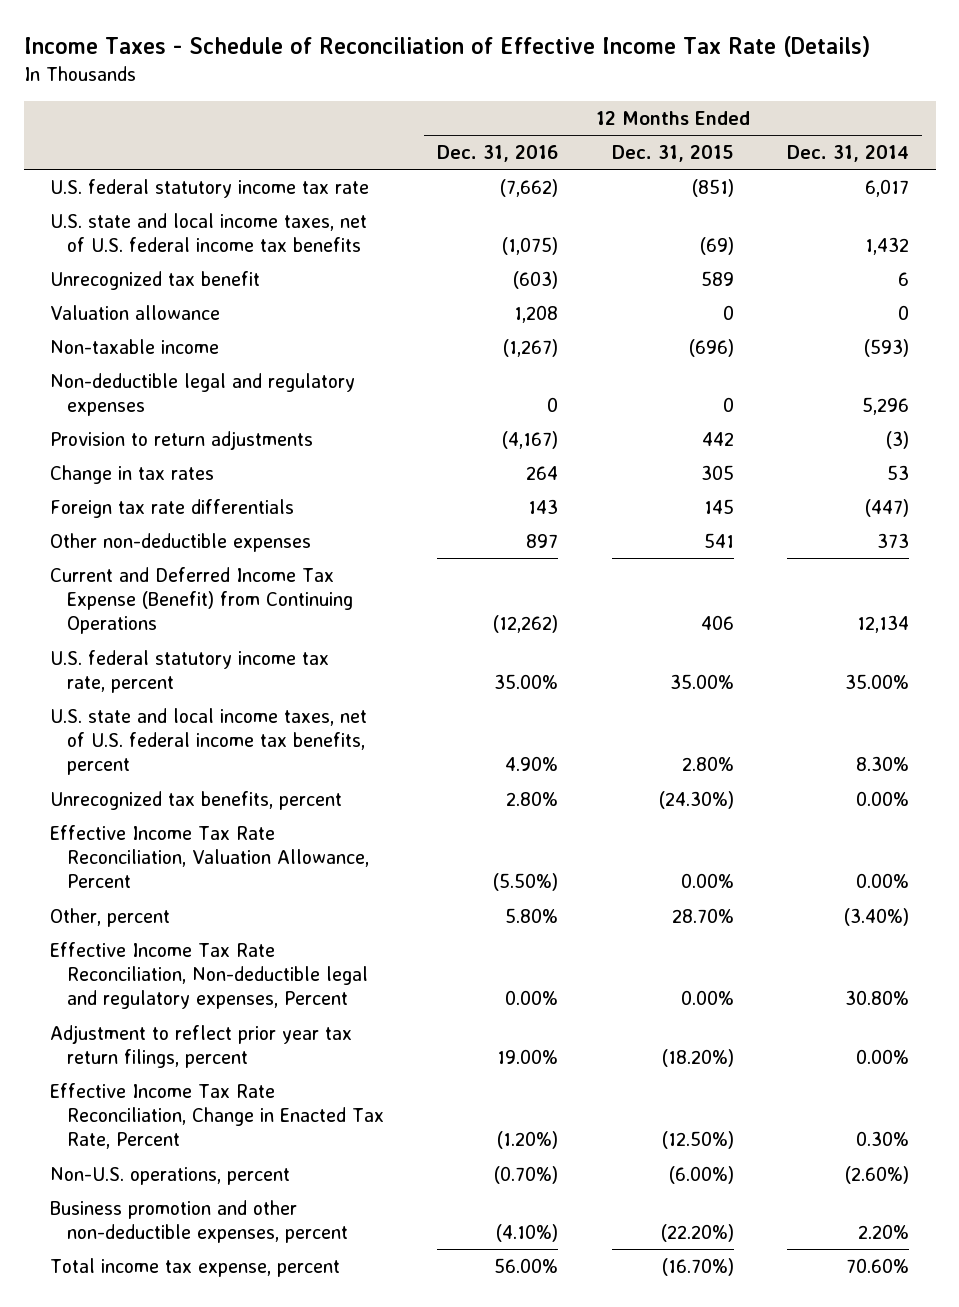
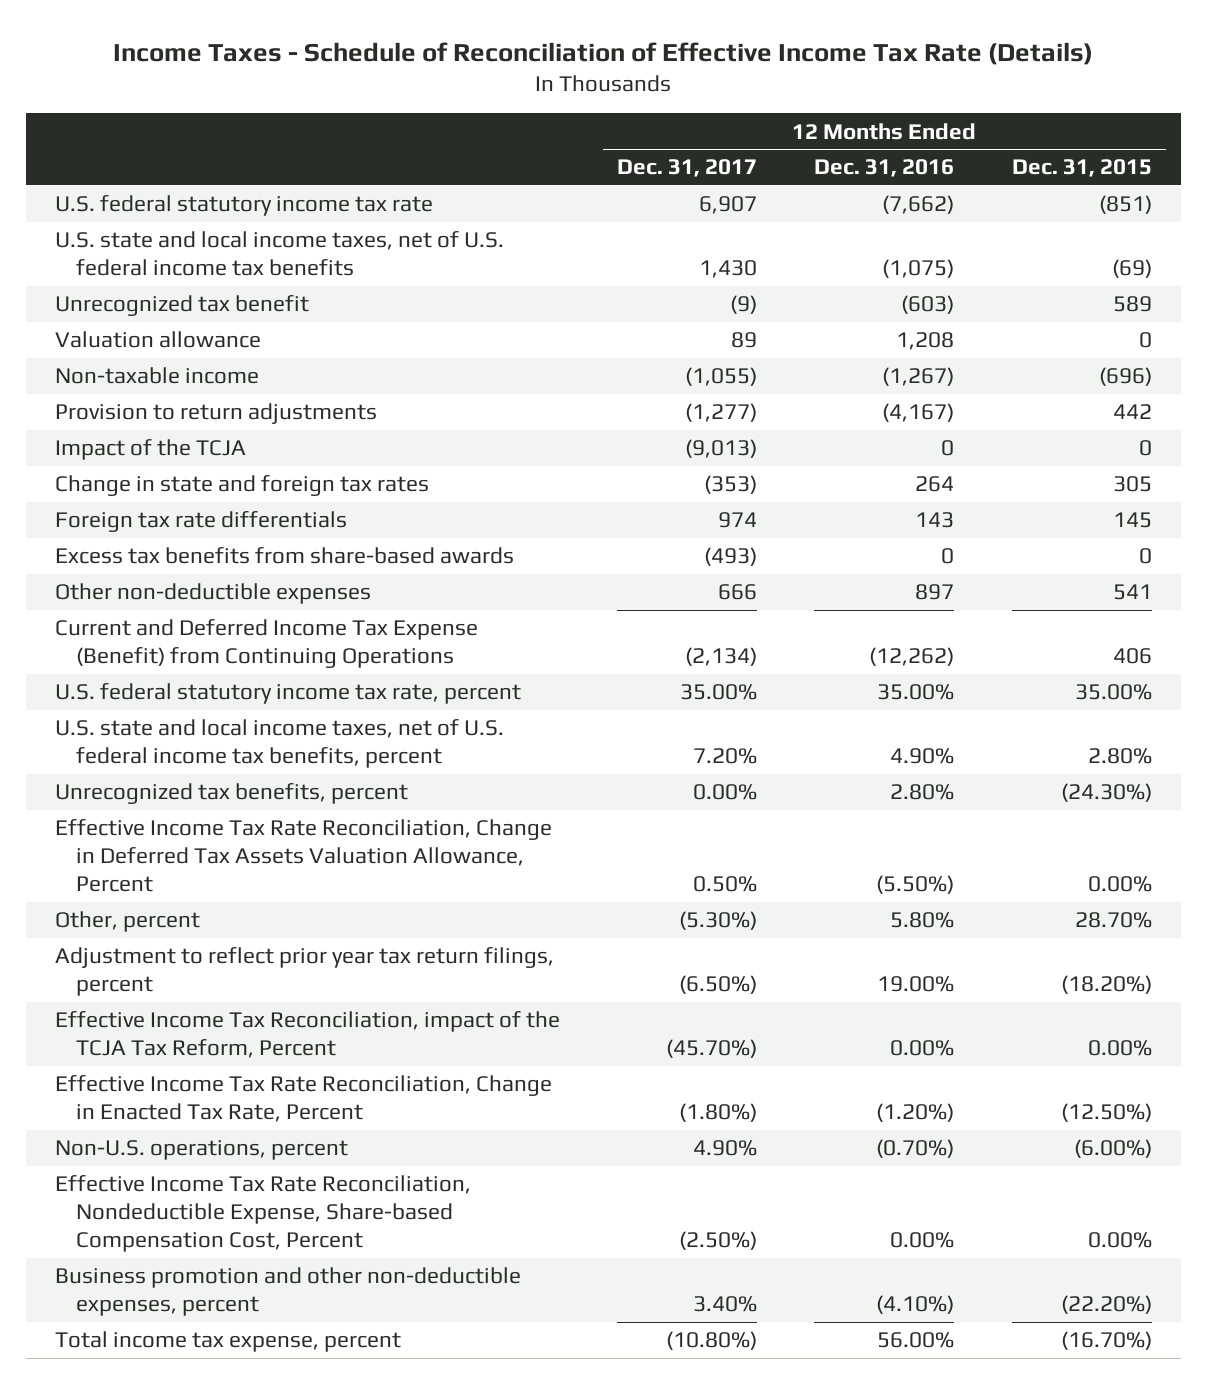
- | 12 Months Ended Dec. 31, 2016 | 12 Months Ended Dec. 31, 2015 | 12 Months Ended Dec. 31, 2014
+ | 12 Months Ended Dec. 31, 2017 | 12 Months Ended Dec. 31, 2016 | 12 Months Ended Dec. 31, 2015
- Non-deductible legal and regulatory expenses | 0 | 0 | 5,296
- Change in tax rates | 264 | 305 | 53
+ Impact of the TCJA | (9,013) | 0 | 0
+ Change in state and foreign tax rates | (353) | 264 | 305
+ Excess tax benefits from share-based awards | (493) | 0 | 0
- Effective Income Tax Rate Reconciliation, Valuation Allowance, Percent | (5.50%) | 0.00% | 0.00%
+ Effective Income Tax Rate Reconciliation, Change in Deferred Tax Assets Valuation Allowance, Percent | 0.50% | (5.50%) | 0.00%
- Effective Income Tax Rate Reconciliation, Non-deductible legal and regulatory expenses, Percent | 0.00% | 0.00% | 30.80%
+ Effective Income Tax Reconciliation, impact of the TCJA Tax Reform, Percent | (45.70%) | 0.00% | 0.00%
+ Effective Income Tax Rate Reconciliation, Nondeductible Expense, Share-based Compensation Cost, Percent | (2.50%) | 0.00% | 0.00%

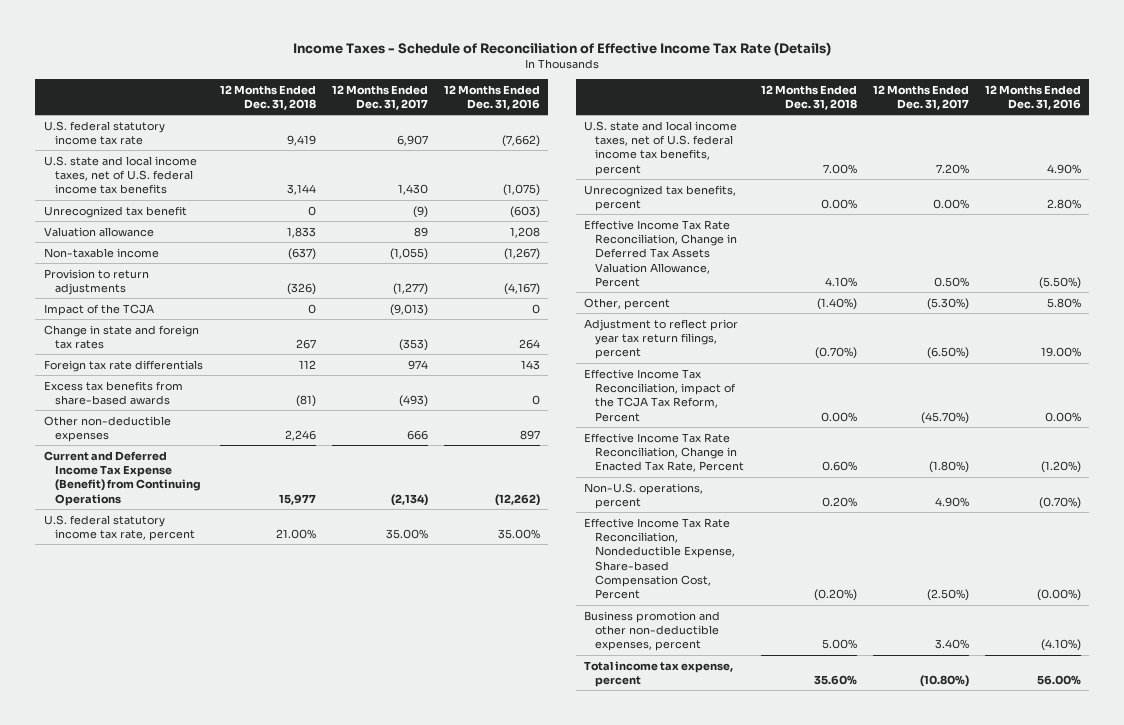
- | 12 Months Ended Dec. 31, 2017 | 12 Months Ended Dec. 31, 2016 | 12 Months Ended Dec. 31, 2015
+ | 12 Months Ended Dec. 31, 2018 | 12 Months Ended Dec. 31, 2017 | 12 Months Ended Dec. 31, 2016
- Effective Income Tax Rate Reconciliation, Nondeductible Expense, Share-based Compensation Cost, Percent | (2.50%) | 0.00% | 0.00%
+ Effective Income Tax Rate Reconciliation, Nondeductible Expense, Share-based Compensation Cost, Percent | (0.20%) | (2.50%) | (0.00%)

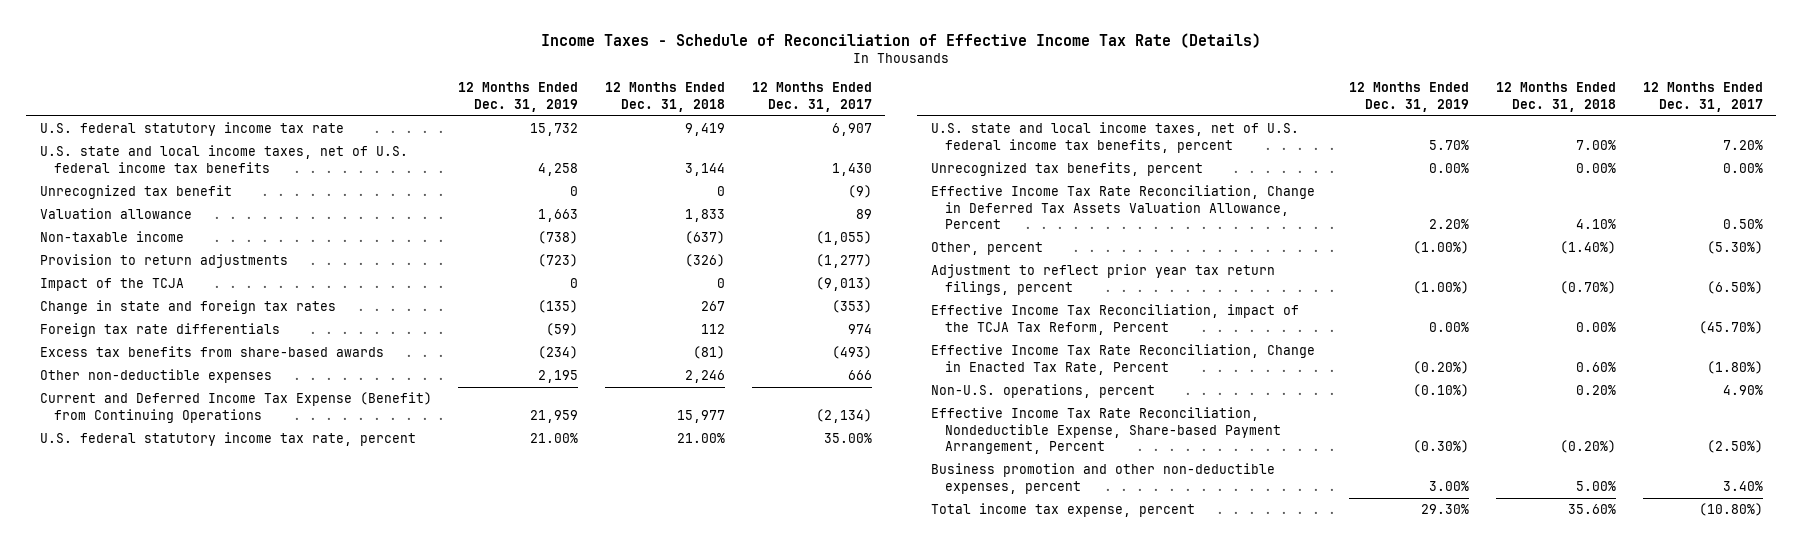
- | 12 Months Ended Dec. 31, 2018 | 12 Months Ended Dec. 31, 2017 | 12 Months Ended Dec. 31, 2016
+ | 12 Months Ended Dec. 31, 2019 | 12 Months Ended Dec. 31, 2018 | 12 Months Ended Dec. 31, 2017
- Effective Income Tax Rate Reconciliation, Nondeductible Expense, Share-based Compensation Cost, Percent | (0.20%) | (2.50%) | (0.00%)
+ Effective Income Tax Rate Reconciliation, Nondeductible Expense, Share-based Payment Arrangement, Percent | (0.30%) | (0.20%) | (2.50%)

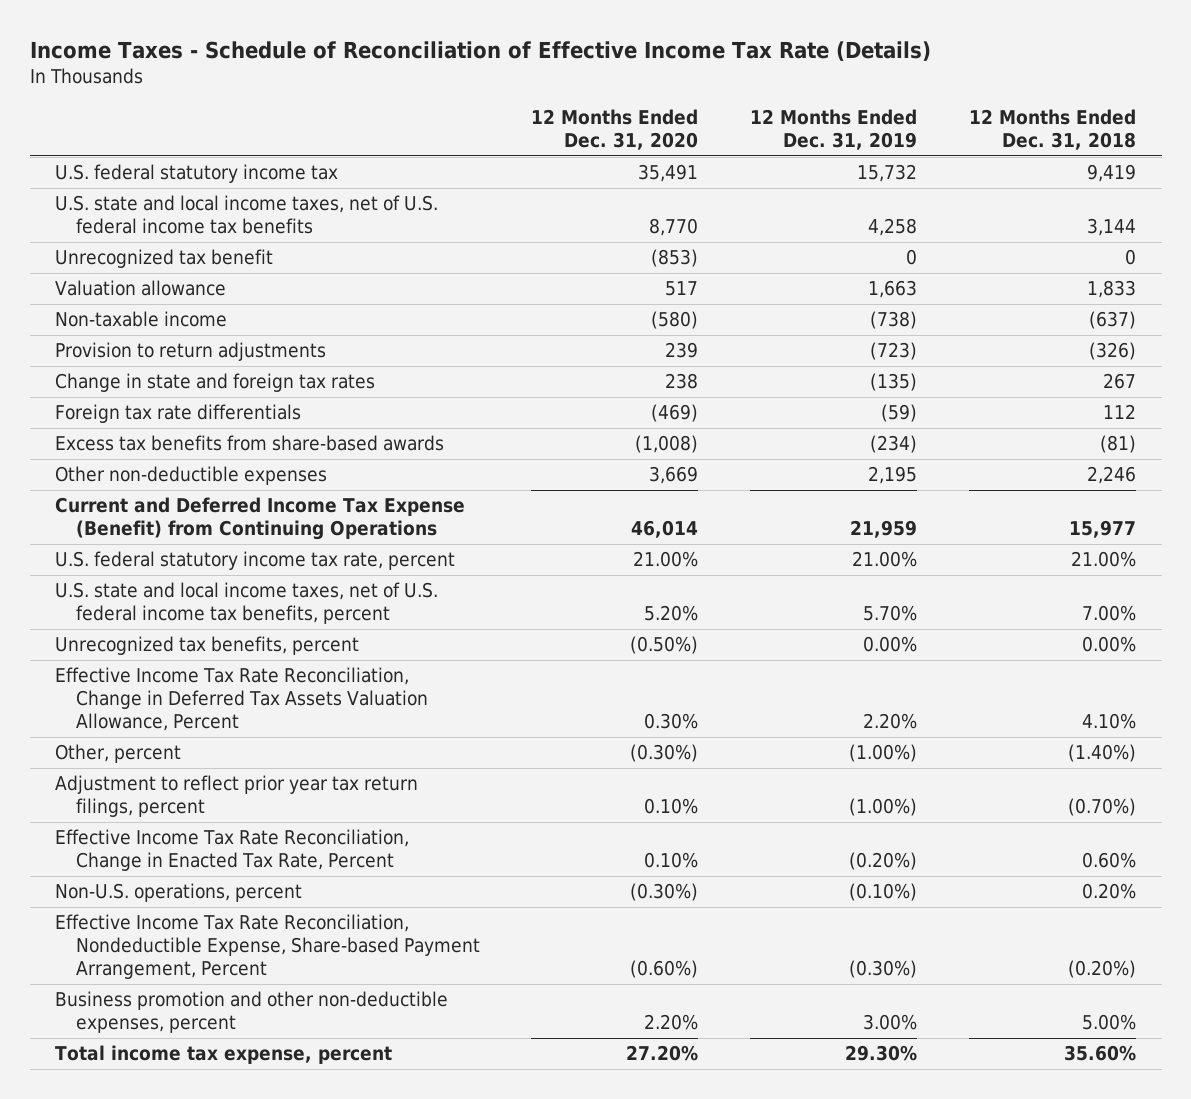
- | 12 Months Ended Dec. 31, 2019 | 12 Months Ended Dec. 31, 2018 | 12 Months Ended Dec. 31, 2017
+ | 12 Months Ended Dec. 31, 2020 | 12 Months Ended Dec. 31, 2019 | 12 Months Ended Dec. 31, 2018
- U.S. federal statutory income tax rate | 15,732 | 9,419 | 6,907
+ U.S. federal statutory income tax | 35,491 | 15,732 | 9,419
- Impact of the TCJA | 0 | 0 | (9,013)
- Effective Income Tax Reconciliation, impact of the TCJA Tax Reform, Percent | 0.00% | 0.00% | (45.70%)

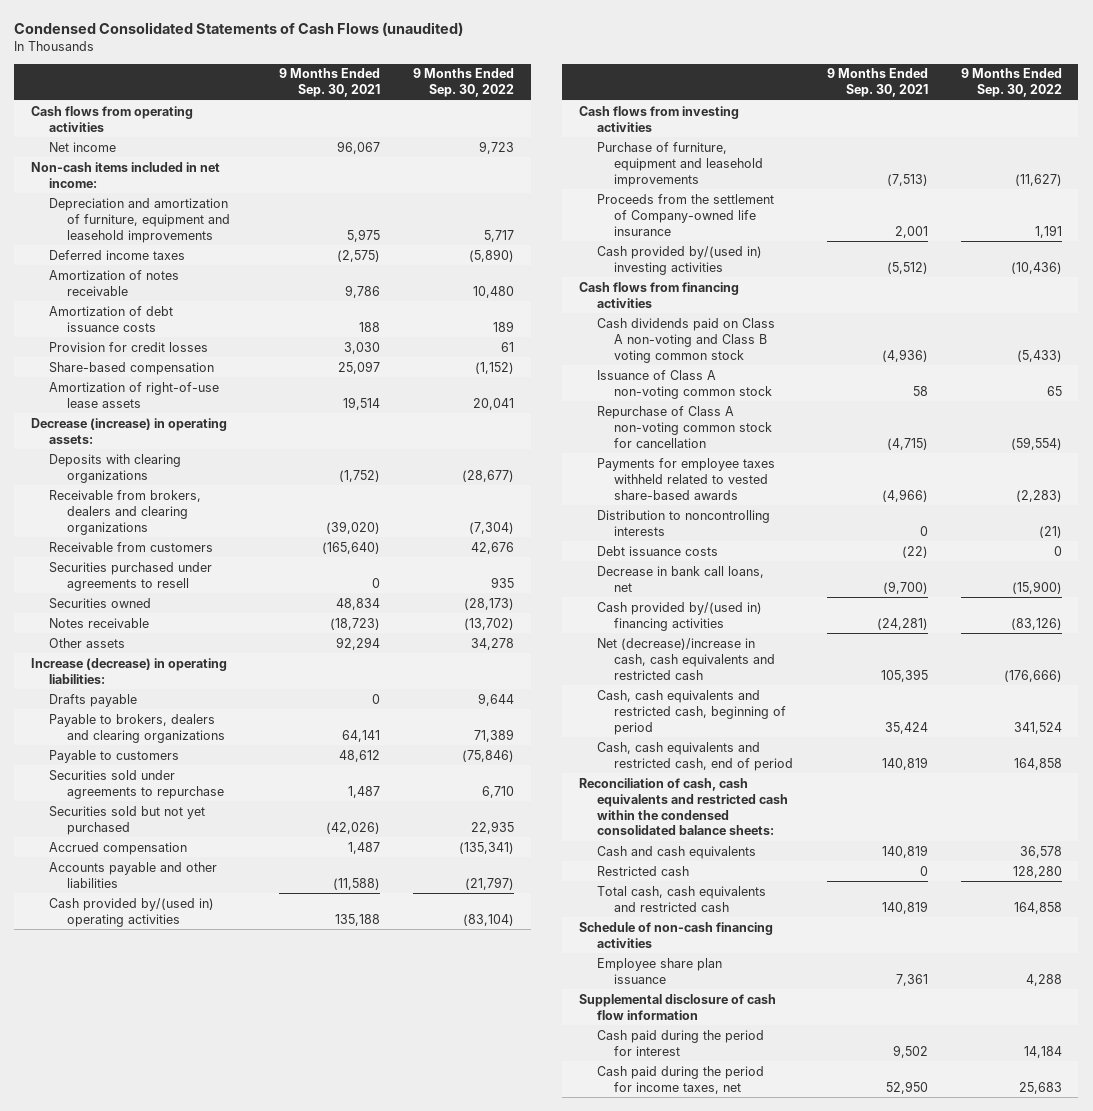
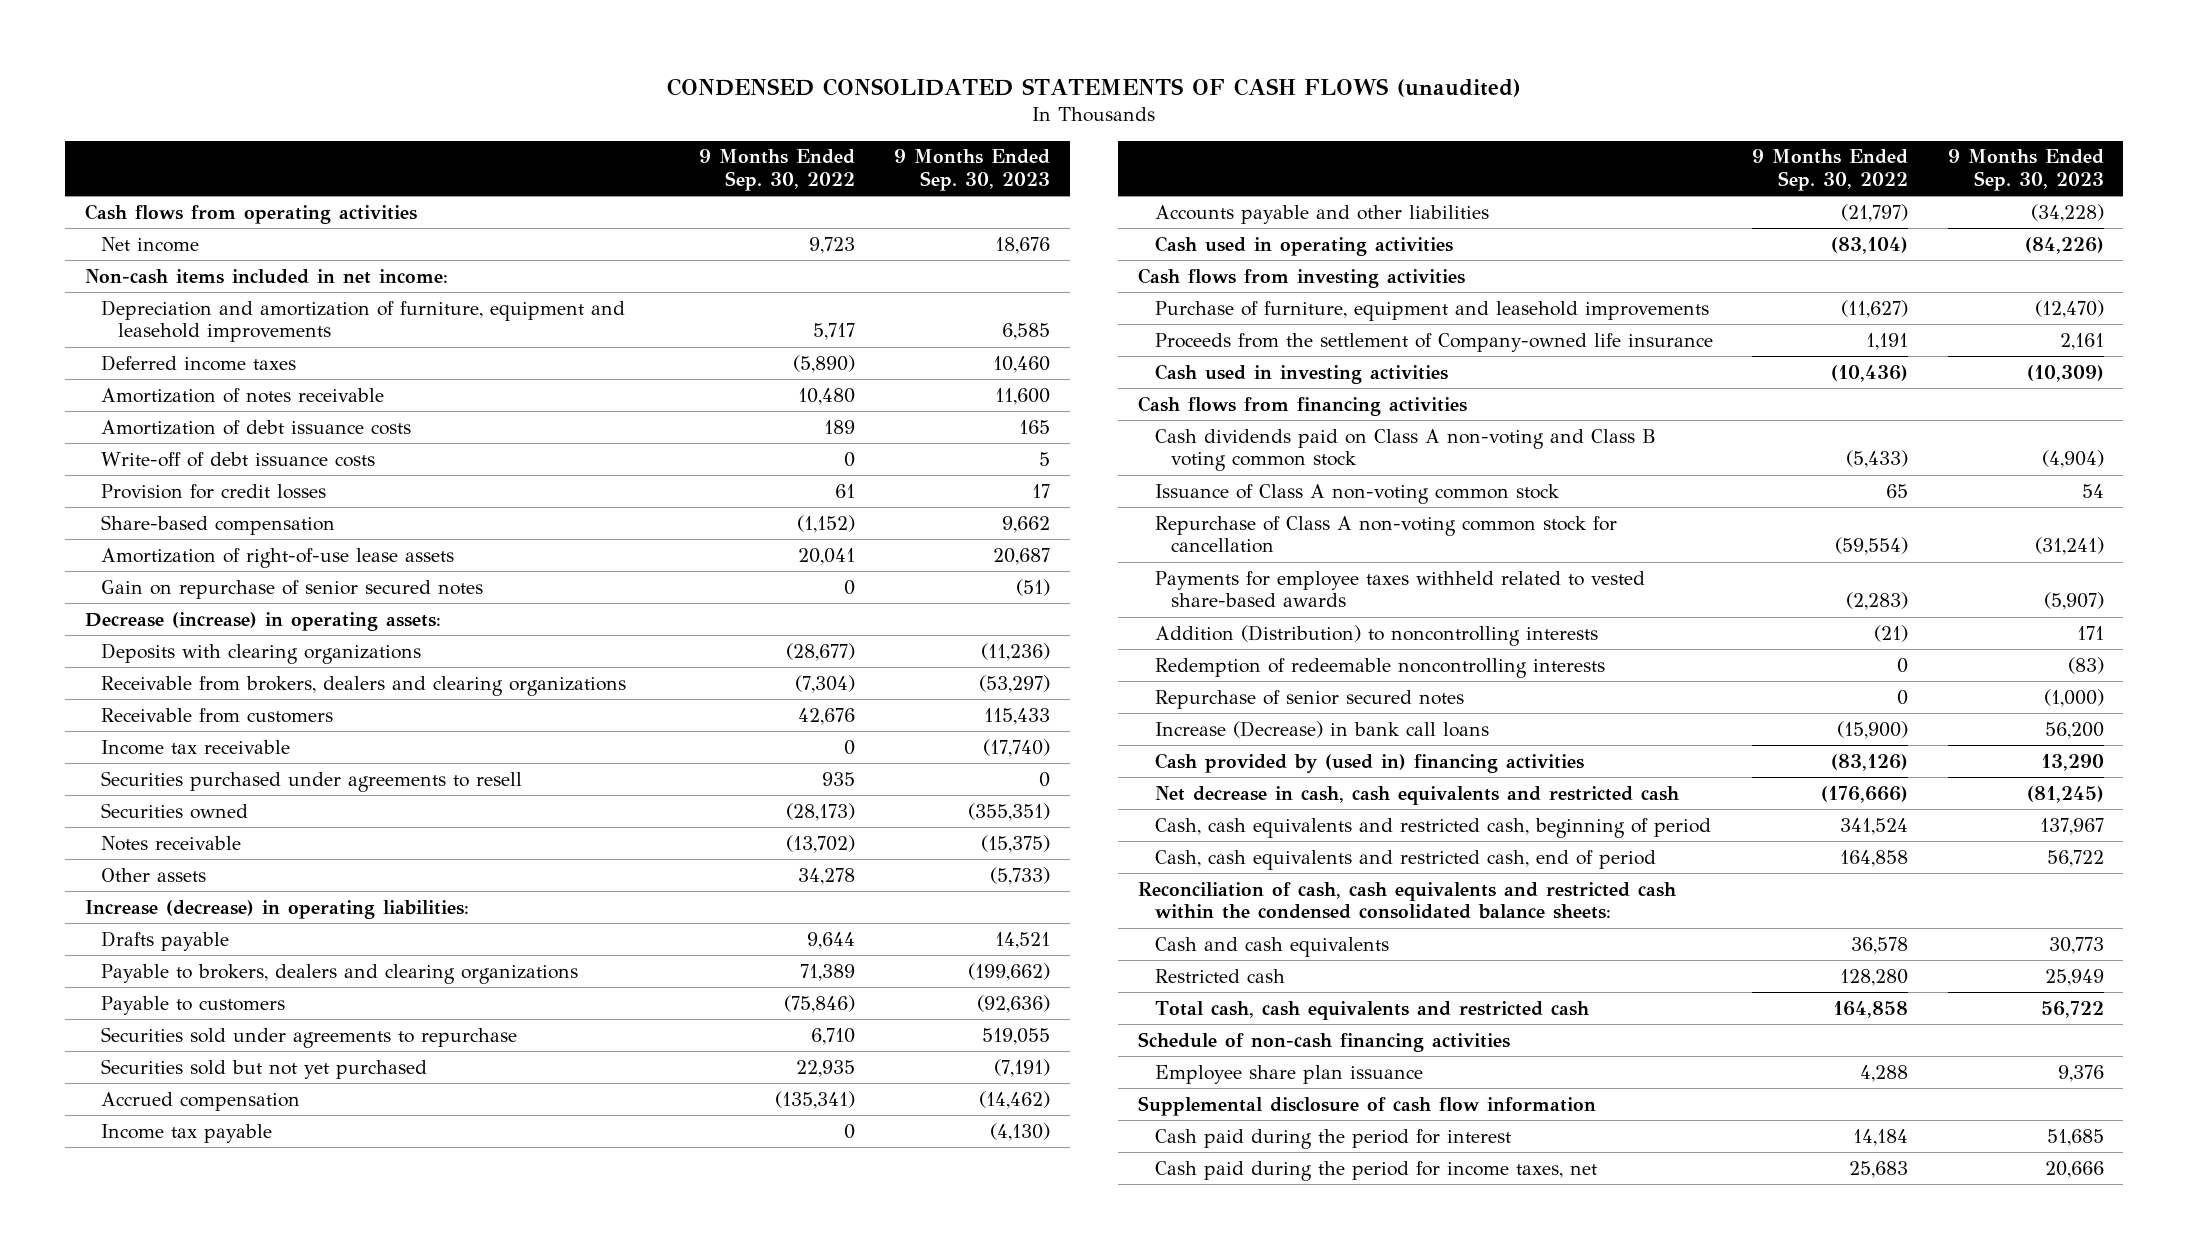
- Condensed Consolidated Statements of Cash Flows (unaudited)
+ CONDENSED CONSOLIDATED STATEMENTS OF CASH FLOWS (unaudited)
- | 9 Months Ended Sep. 30, 2021 | 9 Months Ended Sep. 30, 2022
+ | 9 Months Ended Sep. 30, 2022 | 9 Months Ended Sep. 30, 2023
+ Write-off of debt issuance costs | 0 | 5
+ Gain on repurchase of senior secured notes | 0 | (51)
+ Income tax receivable | 0 | (17,740)
+ Income tax payable | 0 | (4,130)
- Cash provided by/(used in) operating activities | 135,188 | (83,104)
+ Cash used in operating activities | (83,104) | (84,226)
- Cash provided by/(used in) investing activities | (5,512) | (10,436)
+ Cash used in investing activities | (10,436) | (10,309)
- Distribution to noncontrolling interests | 0 | (21)
- Debt issuance costs | (22) | 0
- Decrease in bank call loans, net | (9,700) | (15,900)
- Cash provided by/(used in) financing activities | (24,281) | (83,126)
- Net (decrease)/increase in cash, cash equivalents and restricted cash | 105,395 | (176,666)
+ Addition (Distribution) to noncontrolling interests | (21) | 171
+ Redemption of redeemable noncontrolling interests | 0 | (83)
+ Repurchase of senior secured notes | 0 | (1,000)
+ Increase (Decrease) in bank call loans | (15,900) | 56,200
+ Cash provided by (used in) financing activities | (83,126) | 13,290
+ Net decrease in cash, cash equivalents and restricted cash | (176,666) | (81,245)

